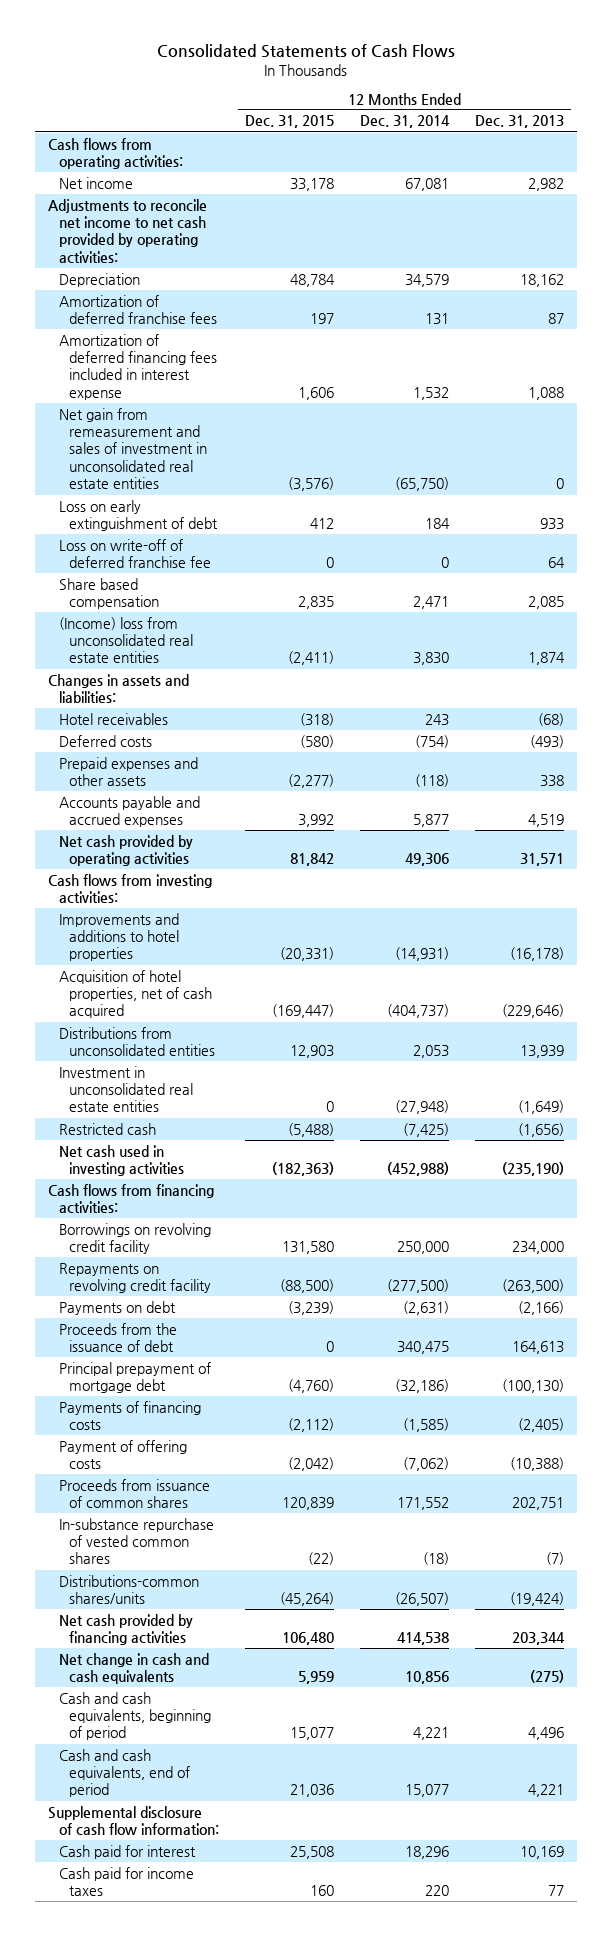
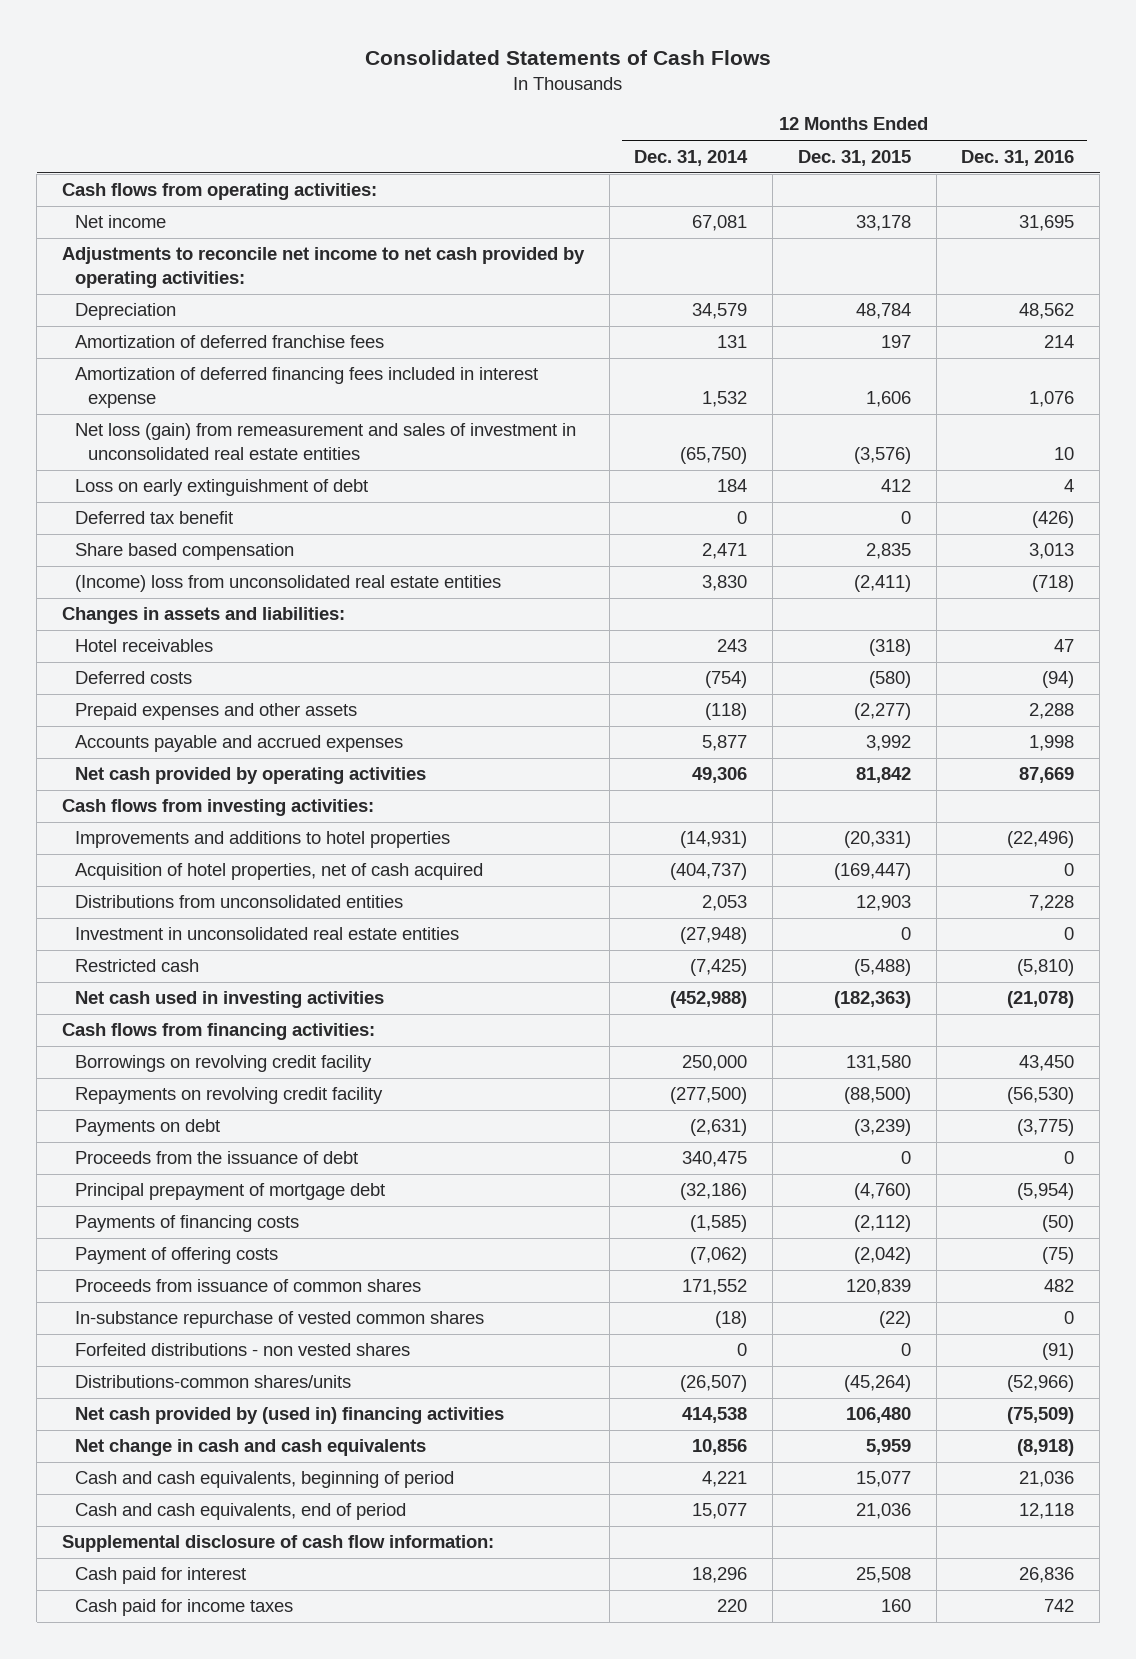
- | 12 Months Ended Dec. 31, 2015 | 12 Months Ended Dec. 31, 2014 | 12 Months Ended Dec. 31, 2013
+ | 12 Months Ended Dec. 31, 2014 | 12 Months Ended Dec. 31, 2015 | 12 Months Ended Dec. 31, 2016
- Net gain from remeasurement and sales of investment in unconsolidated real estate entities | (3,576) | (65,750) | 0
+ Net loss (gain) from remeasurement and sales of investment in unconsolidated real estate entities | (65,750) | (3,576) | 10
- Loss on write-off of deferred franchise fee | 0 | 0 | 64
+ Deferred tax benefit | 0 | 0 | (426)
+ Forfeited distributions - non vested shares | 0 | 0 | (91)
- Net cash provided by financing activities | 106,480 | 414,538 | 203,344
+ Net cash provided by (used in) financing activities | 414,538 | 106,480 | (75,509)

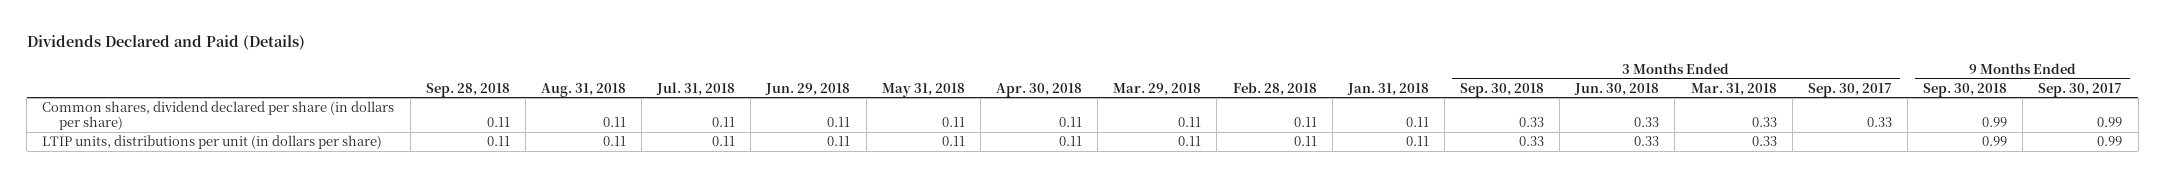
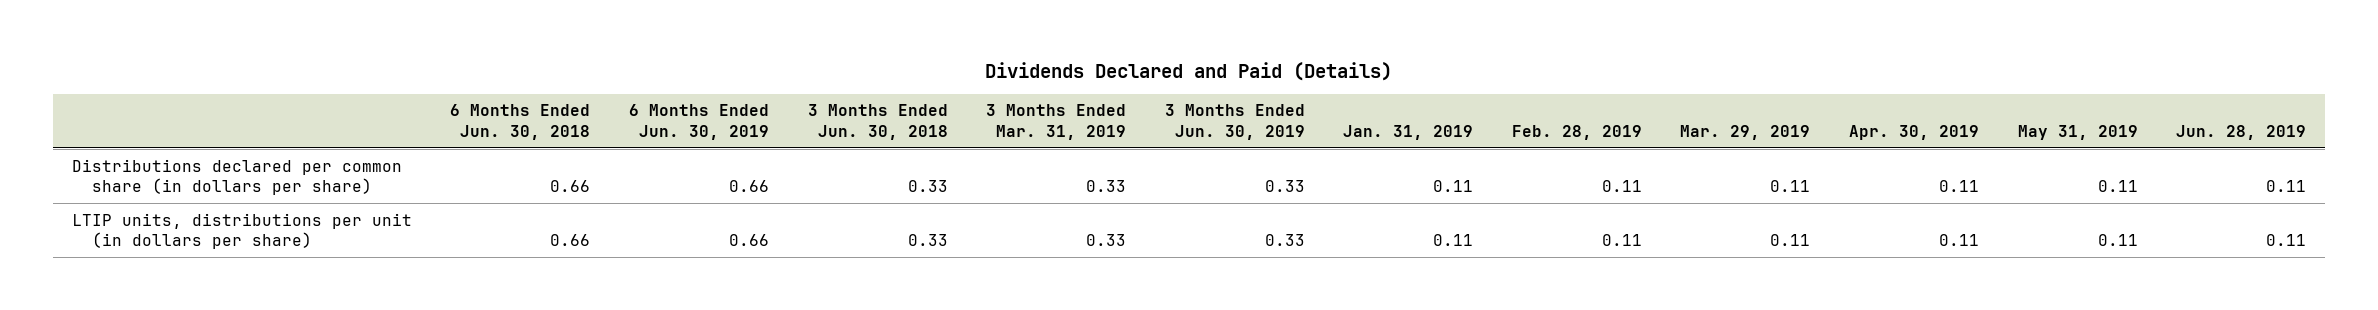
- | Sep. 28, 2018 | Aug. 31, 2018 | Jul. 31, 2018 | Jun. 29, 2018 | May 31, 2018 | Apr. 30, 2018 | Mar. 29, 2018 | Feb. 28, 2018 | Jan. 31, 2018 | 3 Months Ended Sep. 30, 2018 | 3 Months Ended Jun. 30, 2018 | 3 Months Ended Mar. 31, 2018 | 3 Months Ended Sep. 30, 2017 | 9 Months Ended Sep. 30, 2018 | 9 Months Ended Sep. 30, 2017
+ | 6 Months Ended Jun. 30, 2018 | 6 Months Ended Jun. 30, 2019 | 3 Months Ended Jun. 30, 2018 | 3 Months Ended Mar. 31, 2019 | 3 Months Ended Jun. 30, 2019 | Jan. 31, 2019 | Feb. 28, 2019 | Mar. 29, 2019 | Apr. 30, 2019 | May 31, 2019 | Jun. 28, 2019
- Common shares, dividend declared per share (in dollars per share) | 0.11 | 0.11 | 0.11 | 0.11 | 0.11 | 0.11 | 0.11 | 0.11 | 0.11 | 0.33 | 0.33 | 0.33 | 0.33 | 0.99 | 0.99
+ Distributions declared per common share (in dollars per share) | 0.66 | 0.66 | 0.33 | 0.33 | 0.33 | 0.11 | 0.11 | 0.11 | 0.11 | 0.11 | 0.11

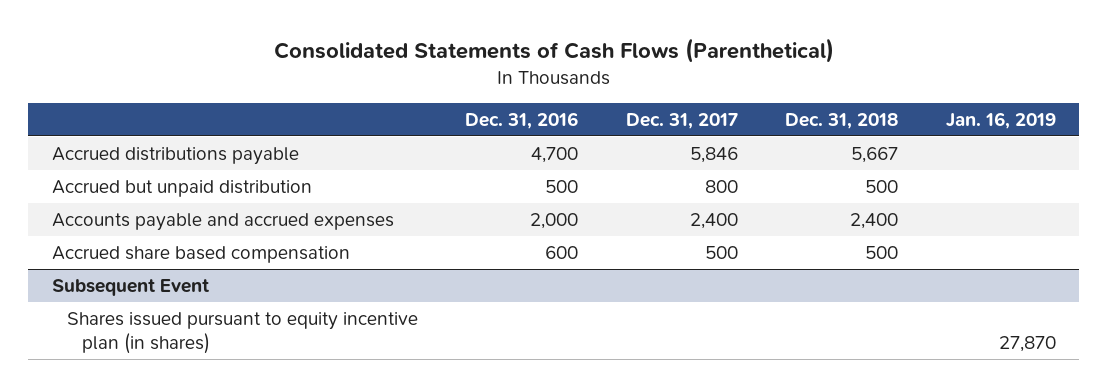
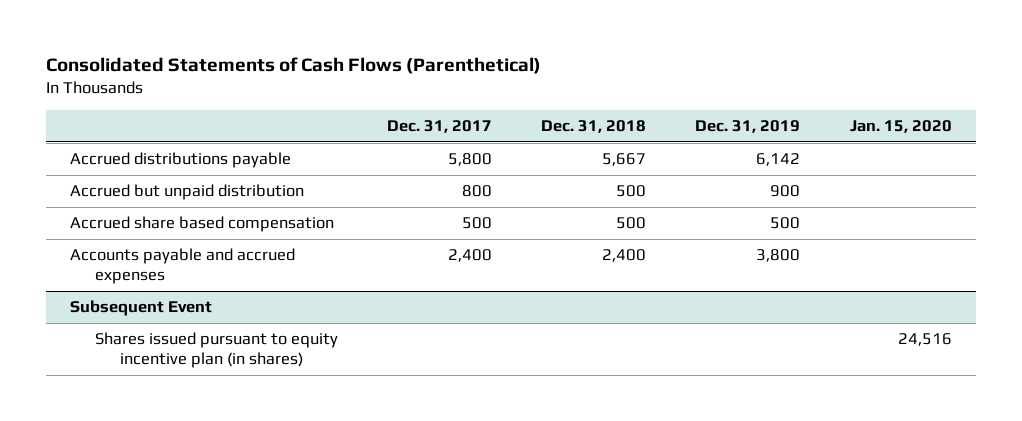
- | Dec. 31, 2016 | Dec. 31, 2017 | Dec. 31, 2018 | Jan. 16, 2019
+ | Dec. 31, 2017 | Dec. 31, 2018 | Dec. 31, 2019 | Jan. 15, 2020
- Accrued distributions payable | 4,700 | 5,846 | 5,667 |
+ Accrued distributions payable | 5,800 | 5,667 | 6,142 |
moved down: Accounts payable and accrued expenses | 2,400 | 2,400 | 3,800 |

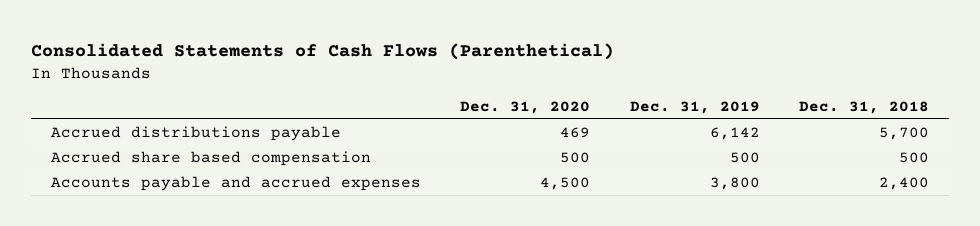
- | Dec. 31, 2017 | Dec. 31, 2018 | Dec. 31, 2019 | Jan. 15, 2020
+ | Dec. 31, 2020 | Dec. 31, 2019 | Dec. 31, 2018
- Accrued distributions payable | 5,800 | 5,667 | 6,142 |
- Accrued but unpaid distribution | 800 | 500 | 900 |
+ Accrued distributions payable | 469 | 6,142 | 5,700
- Subsequent Event
- Shares issued pursuant to equity incentive plan (in shares) | | | | 24,516

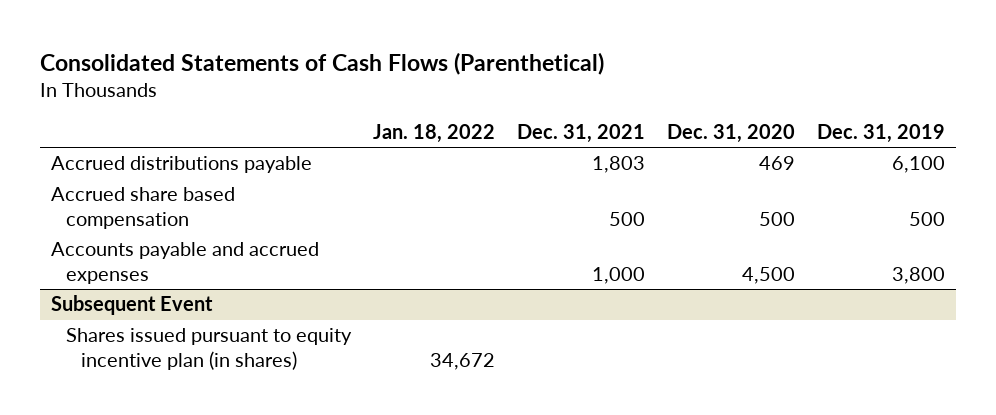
- | Dec. 31, 2020 | Dec. 31, 2019 | Dec. 31, 2018
+ | Jan. 18, 2022 | Dec. 31, 2021 | Dec. 31, 2020 | Dec. 31, 2019
- Accrued distributions payable | 469 | 6,142 | 5,700
+ Accrued distributions payable | | 1,803 | 469 | 6,100
+ Subsequent Event
+ Shares issued pursuant to equity incentive plan (in shares) | 34,672 | | |

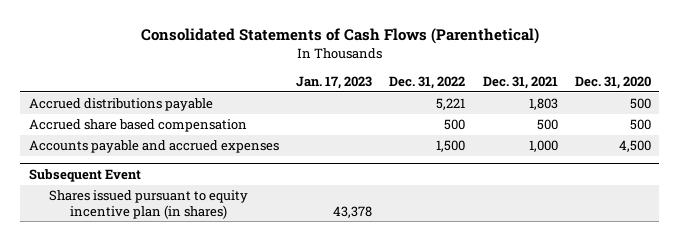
- | Jan. 18, 2022 | Dec. 31, 2021 | Dec. 31, 2020 | Dec. 31, 2019
+ | Jan. 17, 2023 | Dec. 31, 2022 | Dec. 31, 2021 | Dec. 31, 2020
- Accrued distributions payable | | 1,803 | 469 | 6,100
+ Accrued distributions payable | | 5,221 | 1,803 | 500

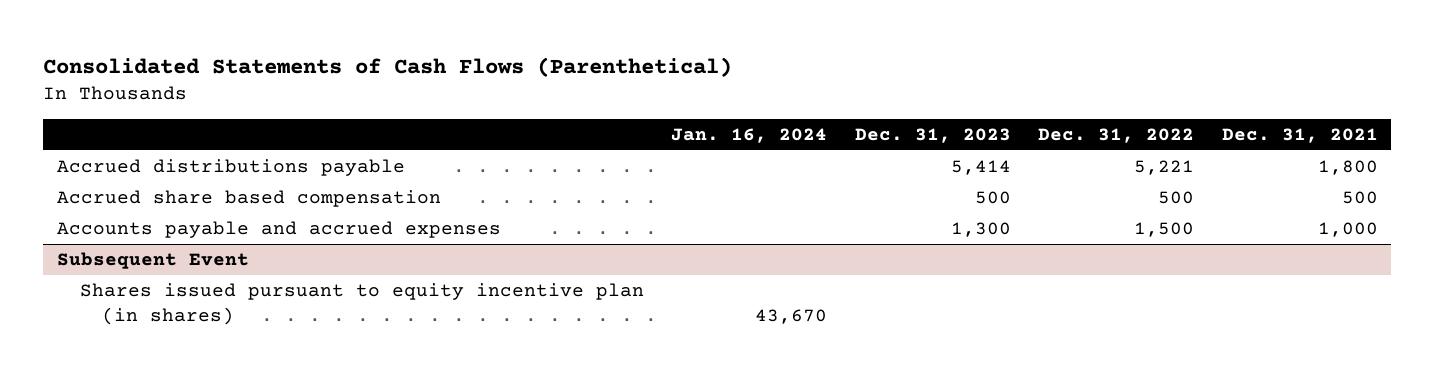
- | Jan. 17, 2023 | Dec. 31, 2022 | Dec. 31, 2021 | Dec. 31, 2020
+ | Jan. 16, 2024 | Dec. 31, 2023 | Dec. 31, 2022 | Dec. 31, 2021
- Accrued distributions payable | | 5,221 | 1,803 | 500
+ Accrued distributions payable | | 5,414 | 5,221 | 1,800

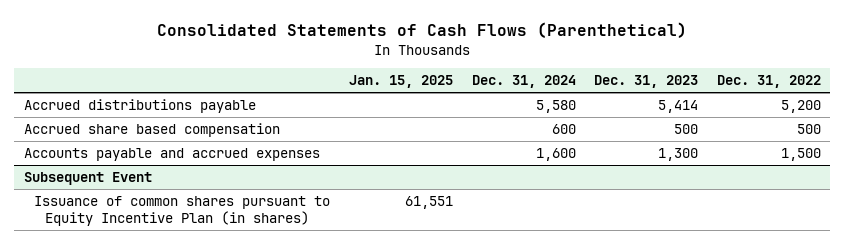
- | Jan. 16, 2024 | Dec. 31, 2023 | Dec. 31, 2022 | Dec. 31, 2021
+ | Jan. 15, 2025 | Dec. 31, 2024 | Dec. 31, 2023 | Dec. 31, 2022
- Accrued distributions payable | | 5,414 | 5,221 | 1,800
+ Accrued distributions payable | | 5,580 | 5,414 | 5,200
@ Subsequent Event
- Shares issued pursuant to equity incentive plan (in shares) | 43,670 | | |
+ Issuance of common shares pursuant to Equity Incentive Plan (in shares) | 61,551 | | |

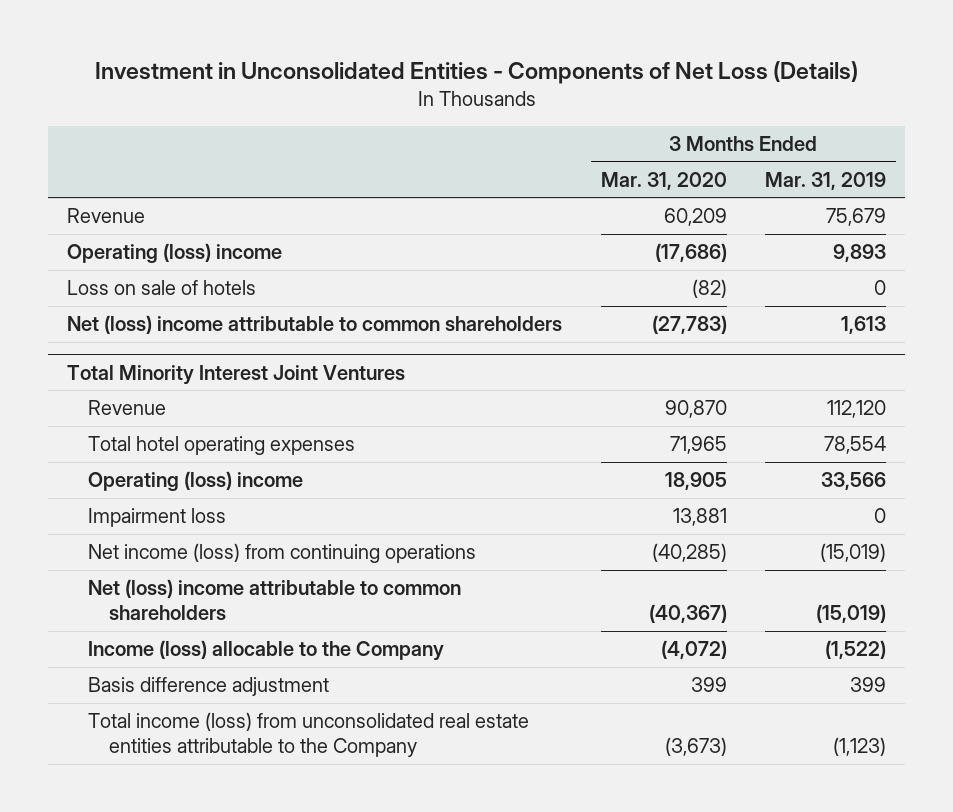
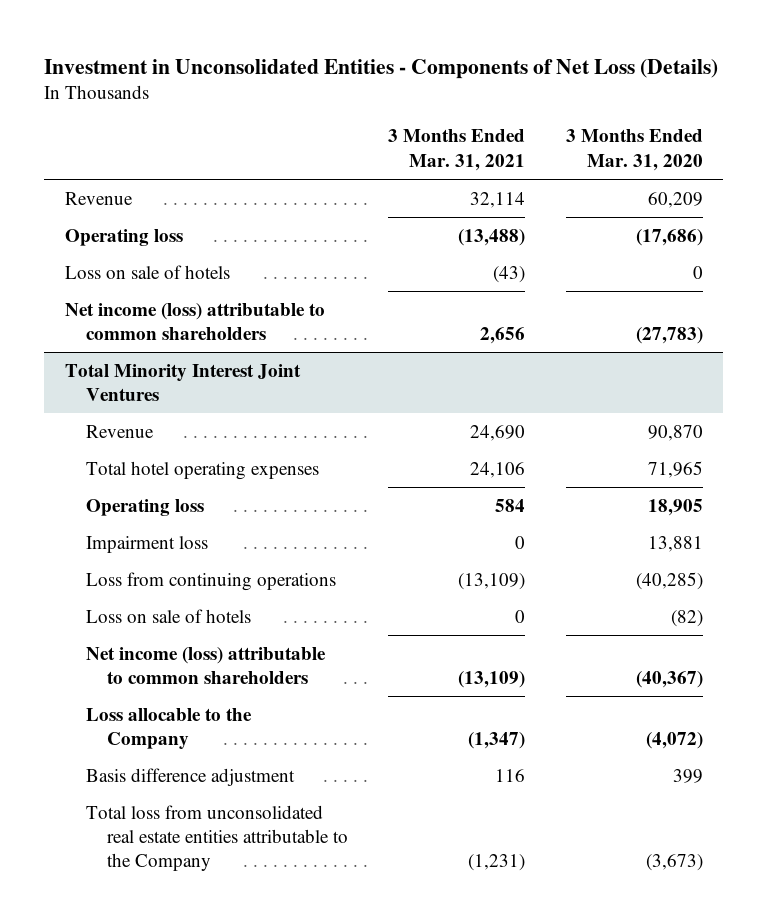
- | 3 Months Ended Mar. 31, 2020 | 3 Months Ended Mar. 31, 2019
+ | 3 Months Ended Mar. 31, 2021 | 3 Months Ended Mar. 31, 2020
- Operating (loss) income | (17,686) | 9,893
- Loss on sale of hotels | (82) | 0
- Net (loss) income attributable to common shareholders | (27,783) | 1,613
+ Operating loss | (13,488) | (17,686)
+ Loss on sale of hotels | (43) | 0
+ Net income (loss) attributable to common shareholders | 2,656 | (27,783)
@ Total Minority Interest Joint Ventures
- Operating (loss) income | 18,905 | 33,566
+ Operating loss | 584 | 18,905
- Net income (loss) from continuing operations | (40,285) | (15,019)
- Net (loss) income attributable to common shareholders | (40,367) | (15,019)
- Income (loss) allocable to the Company | (4,072) | (1,522)
+ Loss from continuing operations | (13,109) | (40,285)
+ Loss on sale of hotels | 0 | (82)
+ Net income (loss) attributable to common shareholders | (13,109) | (40,367)
+ Loss allocable to the Company | (1,347) | (4,072)
- Total income (loss) from unconsolidated real estate entities attributable to the Company | (3,673) | (1,123)
+ Total loss from unconsolidated real estate entities attributable to the Company | (1,231) | (3,673)

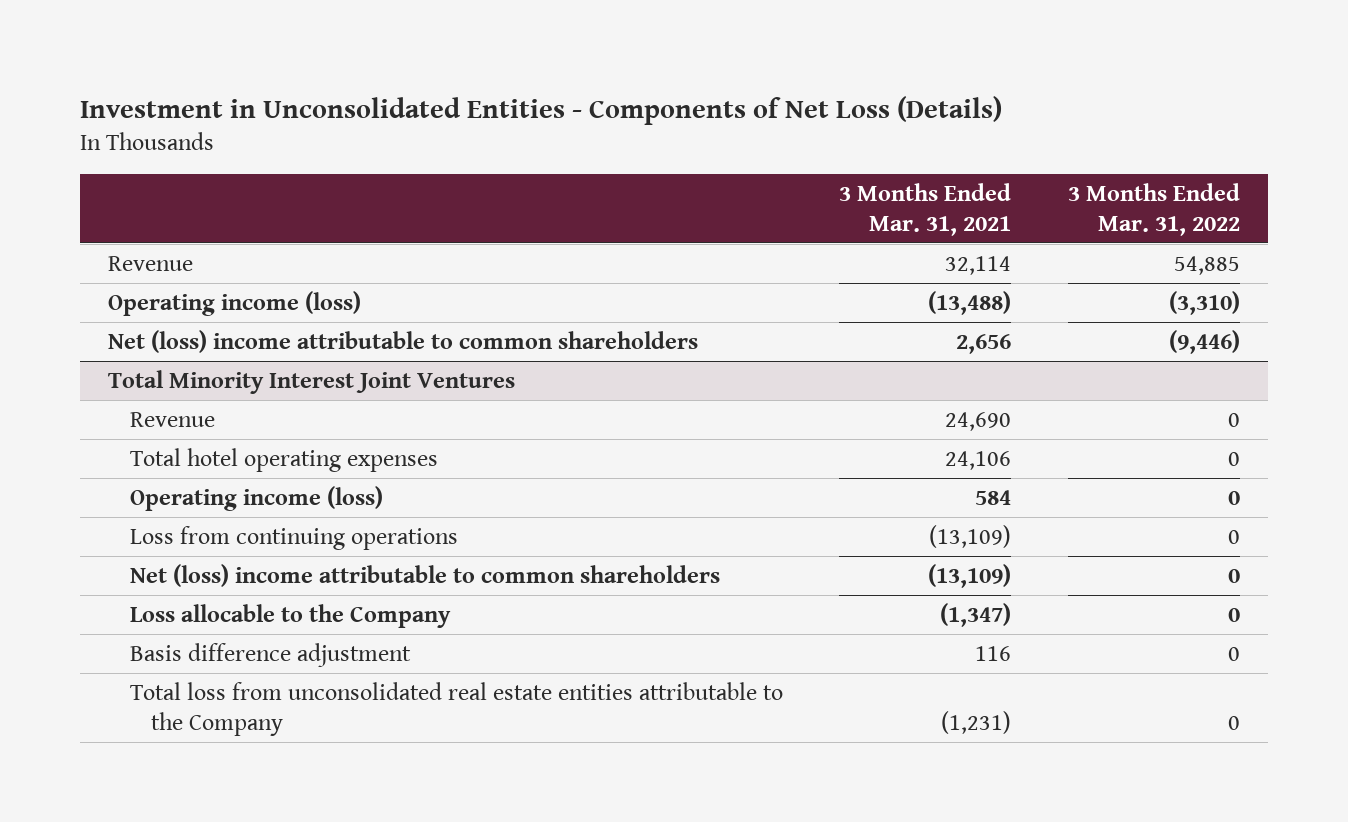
- | 3 Months Ended Mar. 31, 2021 | 3 Months Ended Mar. 31, 2020
+ | 3 Months Ended Mar. 31, 2021 | 3 Months Ended Mar. 31, 2022
- Operating loss | (13,488) | (17,686)
- Loss on sale of hotels | (43) | 0
- Net income (loss) attributable to common shareholders | 2,656 | (27,783)
+ Operating income (loss) | (13,488) | (3,310)
+ Net (loss) income attributable to common shareholders | 2,656 | (9,446)
@ Total Minority Interest Joint Ventures
- Operating loss | 584 | 18,905
- Impairment loss | 0 | 13,881
+ Operating income (loss) | 584 | 0
- Loss on sale of hotels | 0 | (82)
- Net income (loss) attributable to common shareholders | (13,109) | (40,367)
+ Net (loss) income attributable to common shareholders | (13,109) | 0

